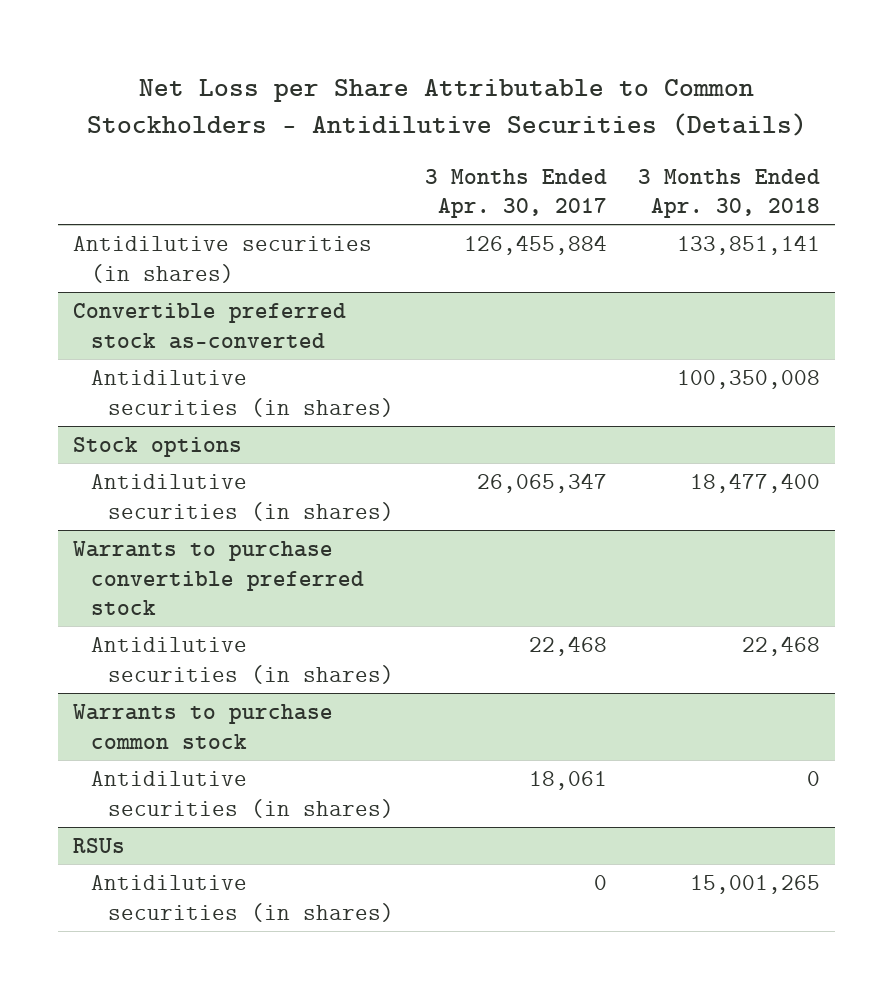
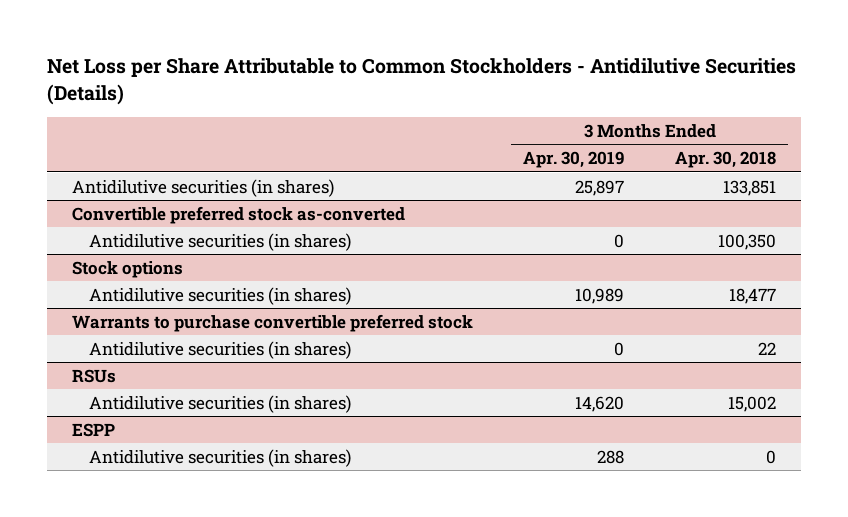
- | 3 Months Ended Apr. 30, 2017 | 3 Months Ended Apr. 30, 2018
+ | 3 Months Ended Apr. 30, 2019 | 3 Months Ended Apr. 30, 2018
- Antidilutive securities (in shares) | 126,455,884 | 133,851,141
+ Antidilutive securities (in shares) | 25,897 | 133,851
@ Convertible preferred stock as-converted
- Antidilutive securities (in shares) | | 100,350,008
+ Antidilutive securities (in shares) | 0 | 100,350
@ Stock options
- Antidilutive securities (in shares) | 26,065,347 | 18,477,400
+ Antidilutive securities (in shares) | 10,989 | 18,477
@ Warrants to purchase convertible preferred stock
- Antidilutive securities (in shares) | 22,468 | 22,468
- Warrants to purchase common stock
- Antidilutive securities (in shares) | 18,061 | 0
@ Warrants to purchase convertible preferred stock
+ Antidilutive securities (in shares) | 0 | 22
@ RSUs
- Antidilutive securities (in shares) | 0 | 15,001,265
+ Antidilutive securities (in shares) | 14,620 | 15,002
+ ESPP
+ Antidilutive securities (in shares) | 288 | 0

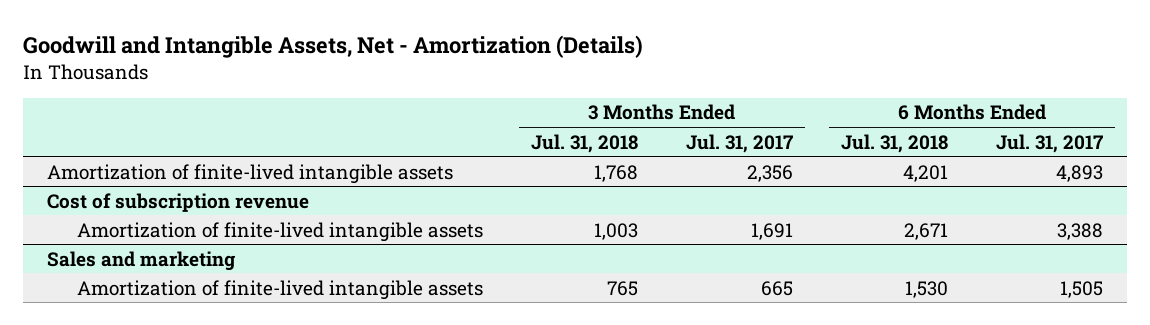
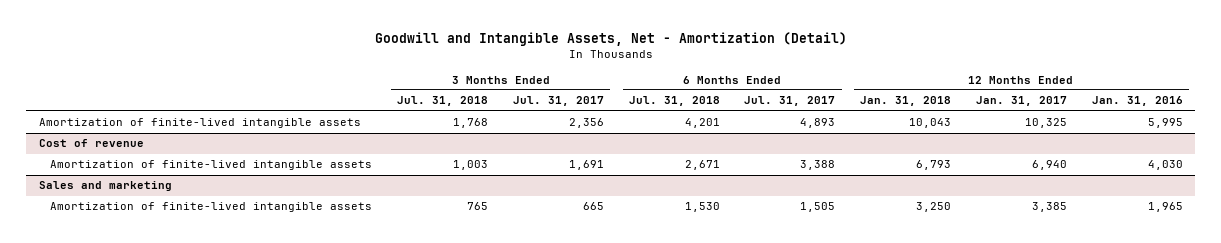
- Goodwill and Intangible Assets, Net - Amortization (Details)
+ Goodwill and Intangible Assets, Net - Amortization (Detail)
- | 3 Months Ended Jul. 31, 2018 | 3 Months Ended Jul. 31, 2017 | 6 Months Ended Jul. 31, 2018 | 6 Months Ended Jul. 31, 2017
+ | 3 Months Ended Jul. 31, 2018 | 3 Months Ended Jul. 31, 2017 | 6 Months Ended Jul. 31, 2018 | 6 Months Ended Jul. 31, 2017 | 12 Months Ended Jan. 31, 2018 | 12 Months Ended Jan. 31, 2017 | 12 Months Ended Jan. 31, 2016
- Cost of subscription revenue
+ Cost of revenue

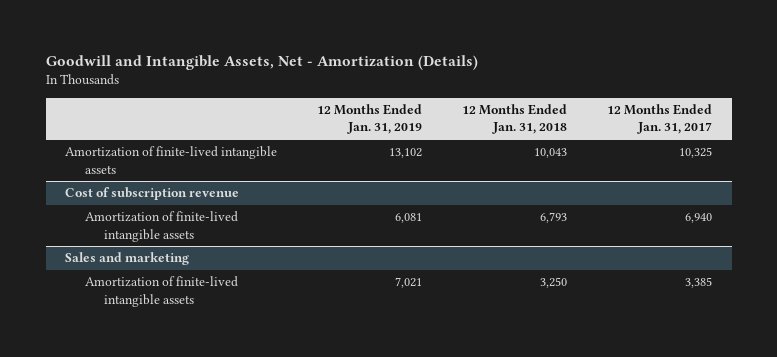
- Goodwill and Intangible Assets, Net - Amortization (Detail)
+ Goodwill and Intangible Assets, Net - Amortization (Details)
- | 3 Months Ended Jul. 31, 2018 | 3 Months Ended Jul. 31, 2017 | 6 Months Ended Jul. 31, 2018 | 6 Months Ended Jul. 31, 2017 | 12 Months Ended Jan. 31, 2018 | 12 Months Ended Jan. 31, 2017 | 12 Months Ended Jan. 31, 2016
+ | 12 Months Ended Jan. 31, 2019 | 12 Months Ended Jan. 31, 2018 | 12 Months Ended Jan. 31, 2017
- Cost of revenue
+ Cost of subscription revenue

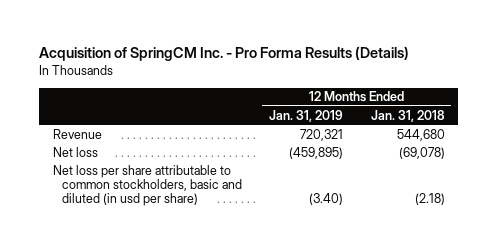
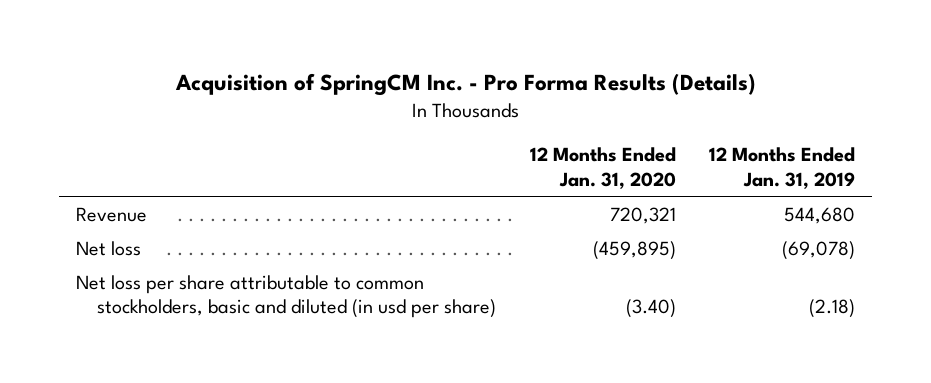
- | 12 Months Ended Jan. 31, 2019 | 12 Months Ended Jan. 31, 2018
+ | 12 Months Ended Jan. 31, 2020 | 12 Months Ended Jan. 31, 2019
- Revenue | 720,321 | 544,680
- Net loss | (459,895) | (69,078)
- Net loss per share attributable to common stockholders, basic and diluted (in usd per share) | (3.40) | (2.18)
+ Revenue | 720,321 | 544,680
+ Net loss | (459,895) | (69,078)
+ Net loss per share attributable to common stockholders, basic and diluted (in usd per share) | (3.40) | (2.18)

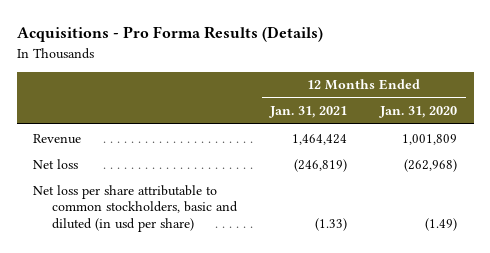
- Acquisition of SpringCM Inc. - Pro Forma Results (Details)
+ Acquisitions - Pro Forma Results (Details)
- | 12 Months Ended Jan. 31, 2020 | 12 Months Ended Jan. 31, 2019
+ | 12 Months Ended Jan. 31, 2021 | 12 Months Ended Jan. 31, 2020
- Revenue | 720,321 | 544,680
- Net loss | (459,895) | (69,078)
- Net loss per share attributable to common stockholders, basic and diluted (in usd per share) | (3.40) | (2.18)
+ Revenue | 1,464,424 | 1,001,809
+ Net loss | (246,819) | (262,968)
+ Net loss per share attributable to common stockholders, basic and diluted (in usd per share) | (1.33) | (1.49)

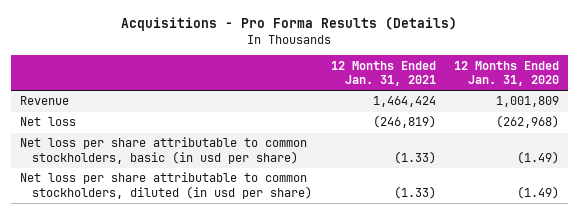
- Net loss per share attributable to common stockholders, basic and diluted (in usd per share) | (1.33) | (1.49)
+ Net loss per share attributable to common stockholders, basic (in usd per share) | (1.33) | (1.49)
+ Net loss per share attributable to common stockholders, diluted (in usd per share) | (1.33) | (1.49)

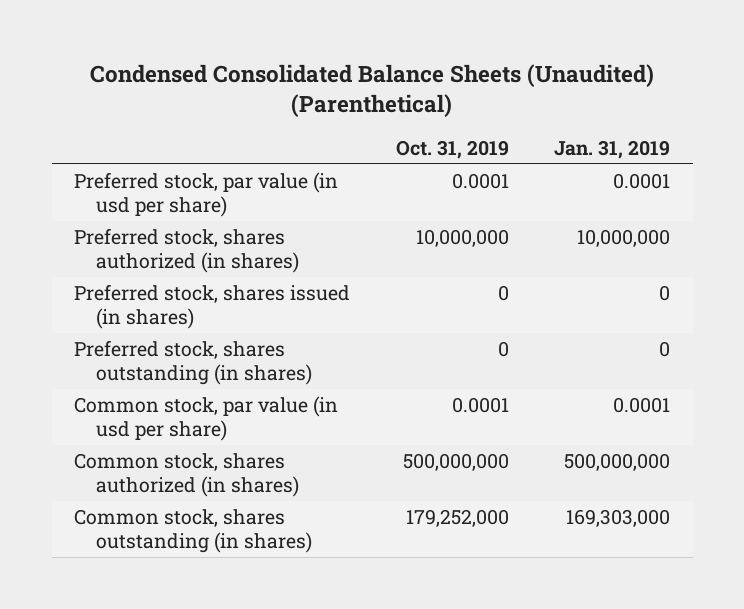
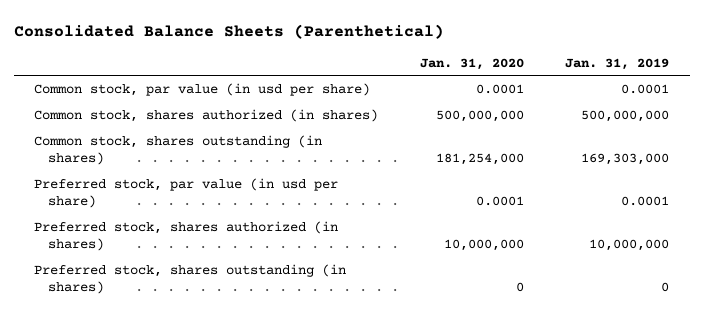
- Condensed Consolidated Balance Sheets (Unaudited) (Parenthetical)
+ Consolidated Balance Sheets (Parenthetical)
- | Oct. 31, 2019 | Jan. 31, 2019
+ | Jan. 31, 2020 | Jan. 31, 2019
- Preferred stock, shares issued (in shares) | 0 | 0
moved down: Preferred stock, par value (in usd per share) | 0.0001 | 0.0001
moved down: Preferred stock, shares authorized (in shares) | 10,000,000 | 10,000,000
moved down: Preferred stock, shares outstanding (in shares) | 0 | 0

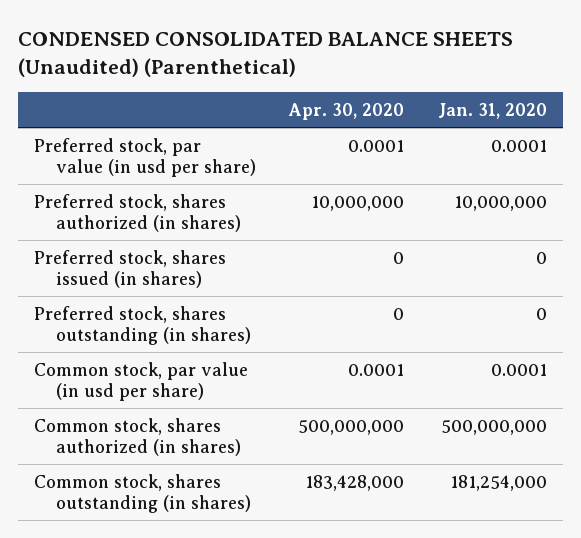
- Consolidated Balance Sheets (Parenthetical)
+ CONDENSED CONSOLIDATED BALANCE SHEETS (Unaudited) (Parenthetical)
- | Jan. 31, 2020 | Jan. 31, 2019
+ | Apr. 30, 2020 | Jan. 31, 2020
+ Preferred stock, shares issued (in shares) | 0 | 0
moved down: Common stock, par value (in usd per share) | 0.0001 | 0.0001
moved down: Common stock, shares authorized (in shares) | 500,000,000 | 500,000,000
moved down: Common stock, shares outstanding (in shares) | 183,428,000 | 181,254,000

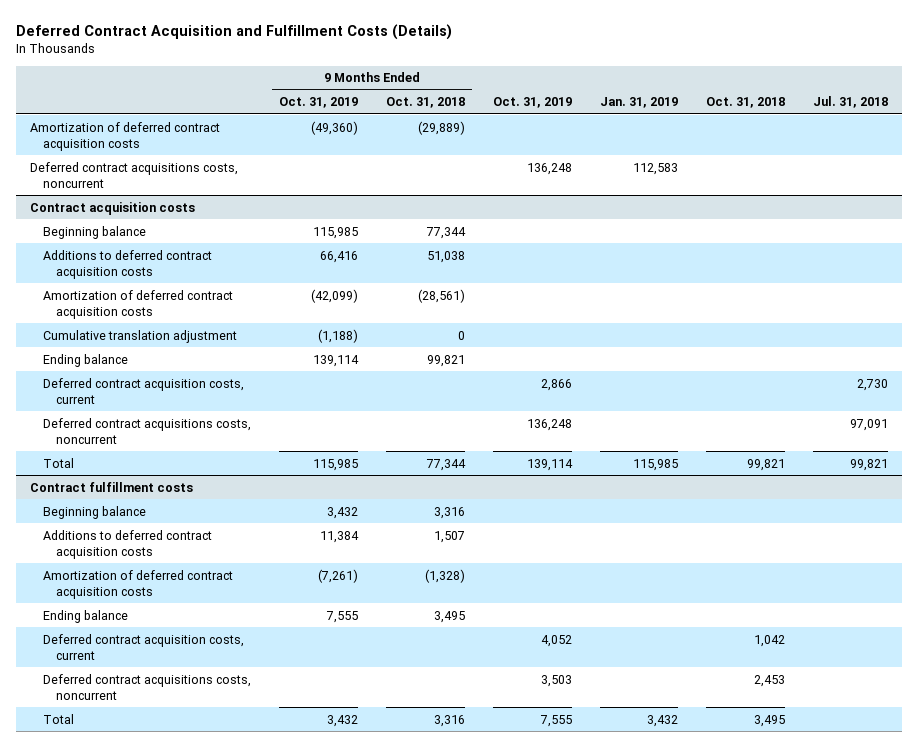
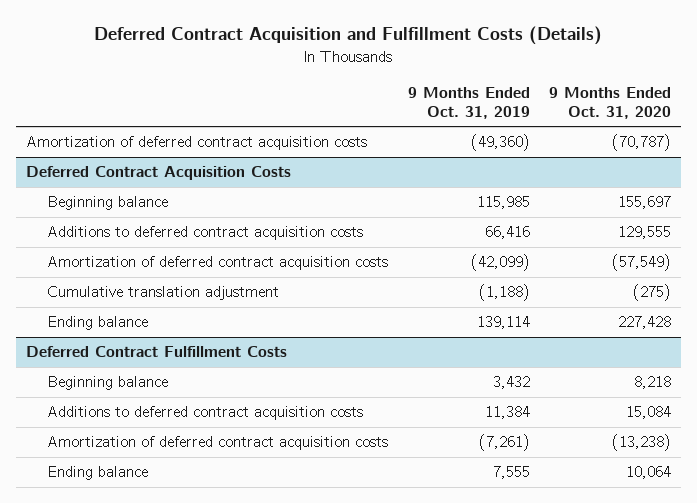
- | 9 Months Ended Oct. 31, 2019 | 9 Months Ended Oct. 31, 2018 | Oct. 31, 2019 | Jan. 31, 2019 | Oct. 31, 2018 | Jul. 31, 2018
+ | 9 Months Ended Oct. 31, 2019 | 9 Months Ended Oct. 31, 2020
- Deferred contract acquisitions costs, noncurrent | | | 136,248 | 112,583 | |
- Contract acquisition costs
+ Deferred Contract Acquisition Costs
- Deferred contract acquisition costs, current | | | 2,866 | | | 2,730
- Deferred contract acquisitions costs, noncurrent | | | 136,248 | | | 97,091
- Total | 115,985 | 77,344 | 139,114 | 115,985 | 99,821 | 99,821
- Contract fulfillment costs
+ Deferred Contract Fulfillment Costs
- Deferred contract acquisition costs, current | | | 4,052 | | 1,042 |
- Deferred contract acquisitions costs, noncurrent | | | 3,503 | | 2,453 |
- Total | 3,432 | 3,316 | 7,555 | 3,432 | 3,495 |

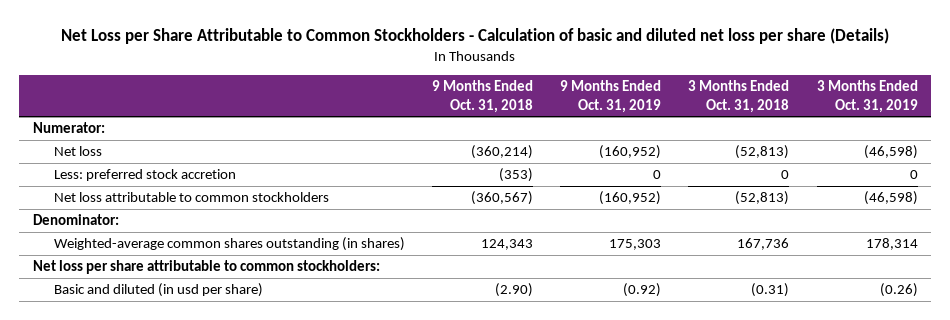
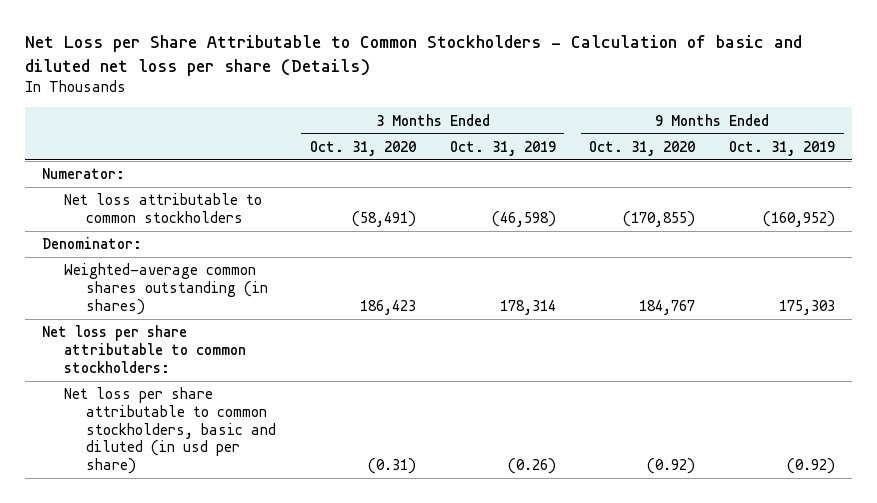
- | 9 Months Ended Oct. 31, 2018 | 9 Months Ended Oct. 31, 2019 | 3 Months Ended Oct. 31, 2018 | 3 Months Ended Oct. 31, 2019
+ | 3 Months Ended Oct. 31, 2020 | 3 Months Ended Oct. 31, 2019 | 9 Months Ended Oct. 31, 2020 | 9 Months Ended Oct. 31, 2019
- Net loss | (360,214) | (160,952) | (52,813) | (46,598)
- Less: preferred stock accretion | (353) | 0 | 0 | 0
- Basic and diluted (in usd per share) | (2.90) | (0.92) | (0.31) | (0.26)
+ Net loss per share attributable to common stockholders, basic and diluted (in usd per share) | (0.31) | (0.26) | (0.92) | (0.92)

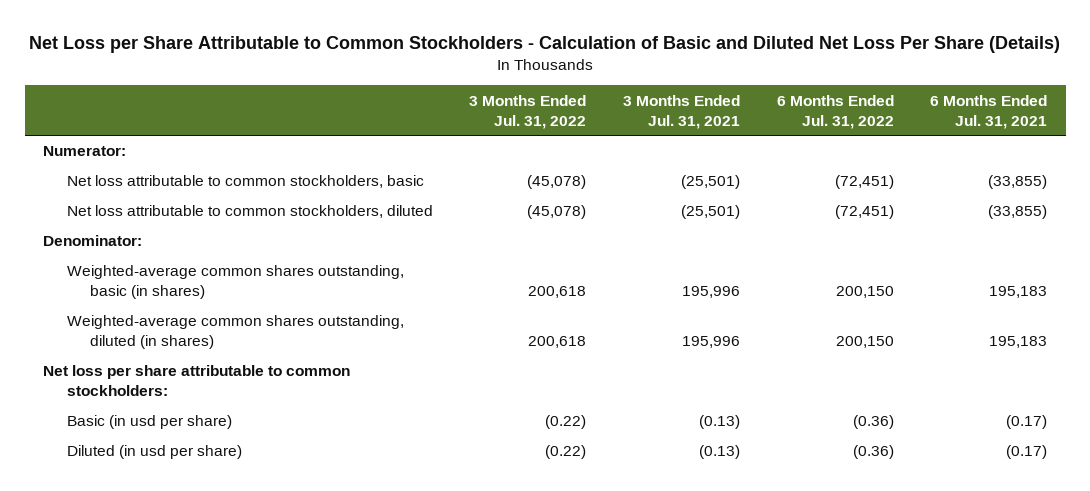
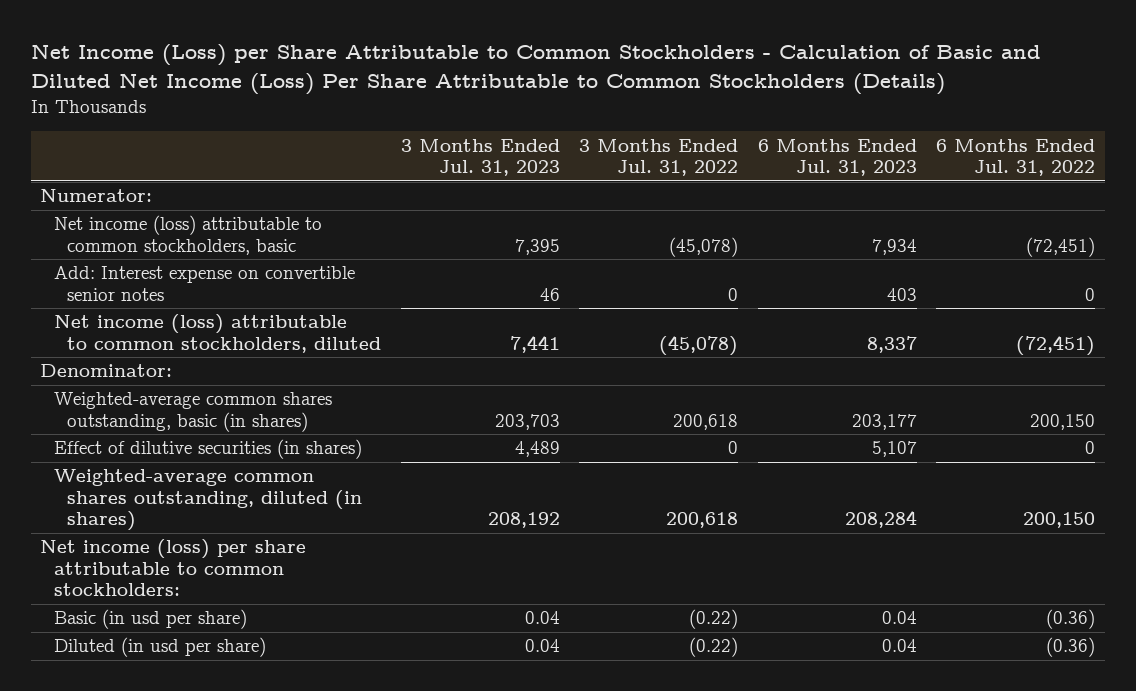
- Net Loss per Share Attributable to Common Stockholders - Calculation of Basic and Diluted Net Loss Per Share (Details)
+ Net Income (Loss) per Share Attributable to Common Stockholders - Calculation of Basic and Diluted Net Income (Loss) Per Share Attributable to Common Stockholders (Details)
- | 3 Months Ended Jul. 31, 2022 | 3 Months Ended Jul. 31, 2021 | 6 Months Ended Jul. 31, 2022 | 6 Months Ended Jul. 31, 2021
+ | 3 Months Ended Jul. 31, 2023 | 3 Months Ended Jul. 31, 2022 | 6 Months Ended Jul. 31, 2023 | 6 Months Ended Jul. 31, 2022
- Net loss attributable to common stockholders, basic | (45,078) | (25,501) | (72,451) | (33,855)
- Net loss attributable to common stockholders, diluted | (45,078) | (25,501) | (72,451) | (33,855)
+ Net income (loss) attributable to common stockholders, basic | 7,395 | (45,078) | 7,934 | (72,451)
+ Add: Interest expense on convertible senior notes | 46 | 0 | 403 | 0
+ Net income (loss) attributable to common stockholders, diluted | 7,441 | (45,078) | 8,337 | (72,451)
+ Effect of dilutive securities (in shares) | 4,489 | 0 | 5,107 | 0
- Net loss per share attributable to common stockholders:
+ Net income (loss) per share attributable to common stockholders:

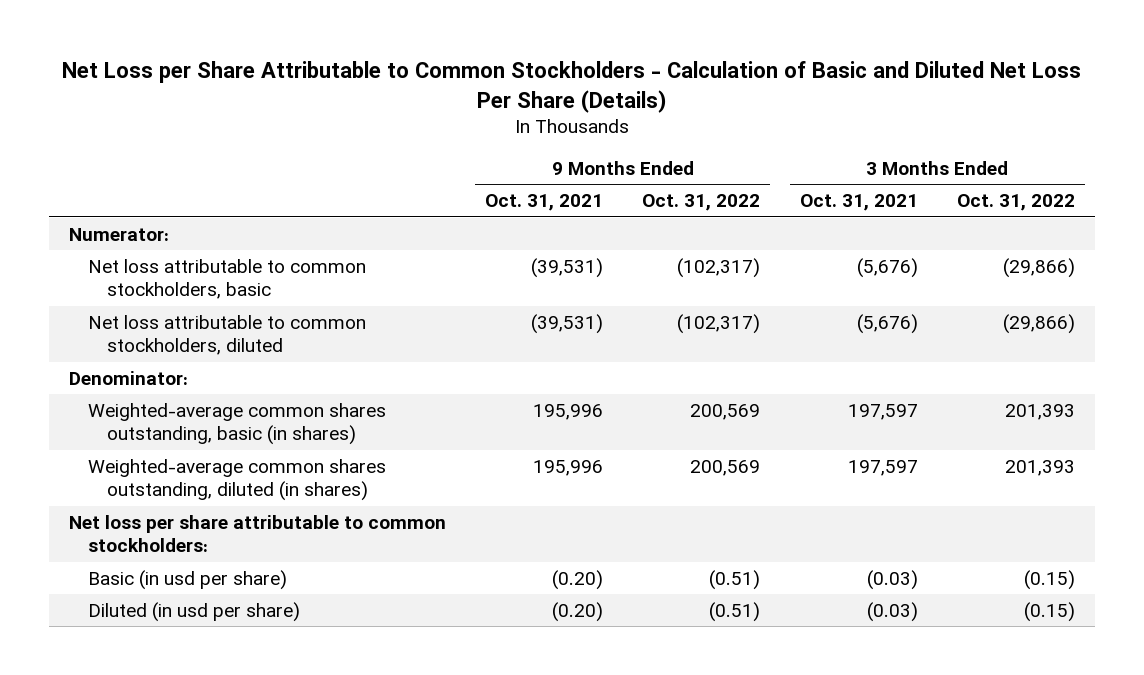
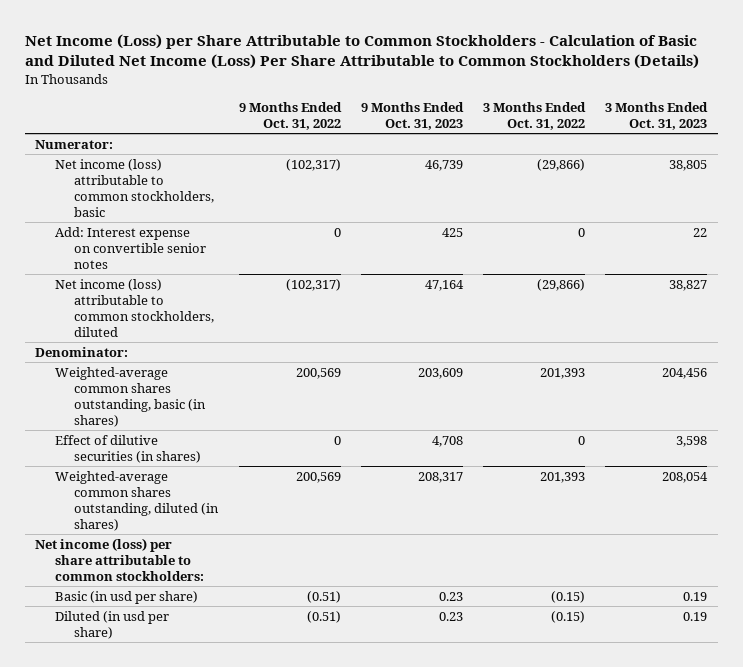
- Net Loss per Share Attributable to Common Stockholders - Calculation of Basic and Diluted Net Loss Per Share (Details)
+ Net Income (Loss) per Share Attributable to Common Stockholders - Calculation of Basic and Diluted Net Income (Loss) Per Share Attributable to Common Stockholders (Details)
- | 9 Months Ended Oct. 31, 2021 | 9 Months Ended Oct. 31, 2022 | 3 Months Ended Oct. 31, 2021 | 3 Months Ended Oct. 31, 2022
+ | 9 Months Ended Oct. 31, 2022 | 9 Months Ended Oct. 31, 2023 | 3 Months Ended Oct. 31, 2022 | 3 Months Ended Oct. 31, 2023
- Net loss attributable to common stockholders, basic | (39,531) | (102,317) | (5,676) | (29,866)
- Net loss attributable to common stockholders, diluted | (39,531) | (102,317) | (5,676) | (29,866)
+ Net income (loss) attributable to common stockholders, basic | (102,317) | 46,739 | (29,866) | 38,805
+ Add: Interest expense on convertible senior notes | 0 | 425 | 0 | 22
+ Net income (loss) attributable to common stockholders, diluted | (102,317) | 47,164 | (29,866) | 38,827
+ Effect of dilutive securities (in shares) | 0 | 4,708 | 0 | 3,598
- Net loss per share attributable to common stockholders:
+ Net income (loss) per share attributable to common stockholders:

